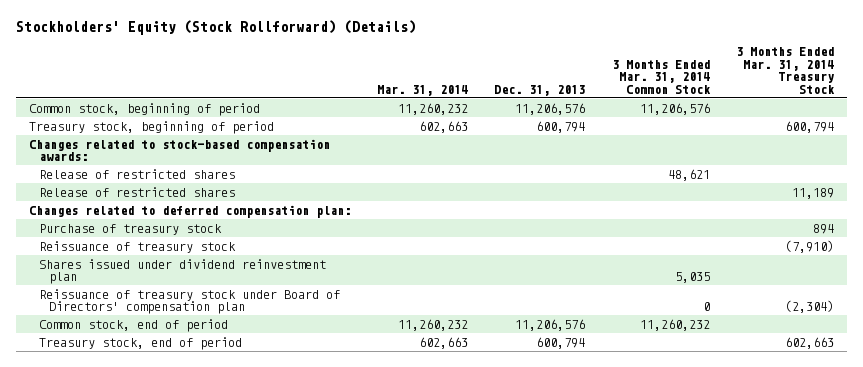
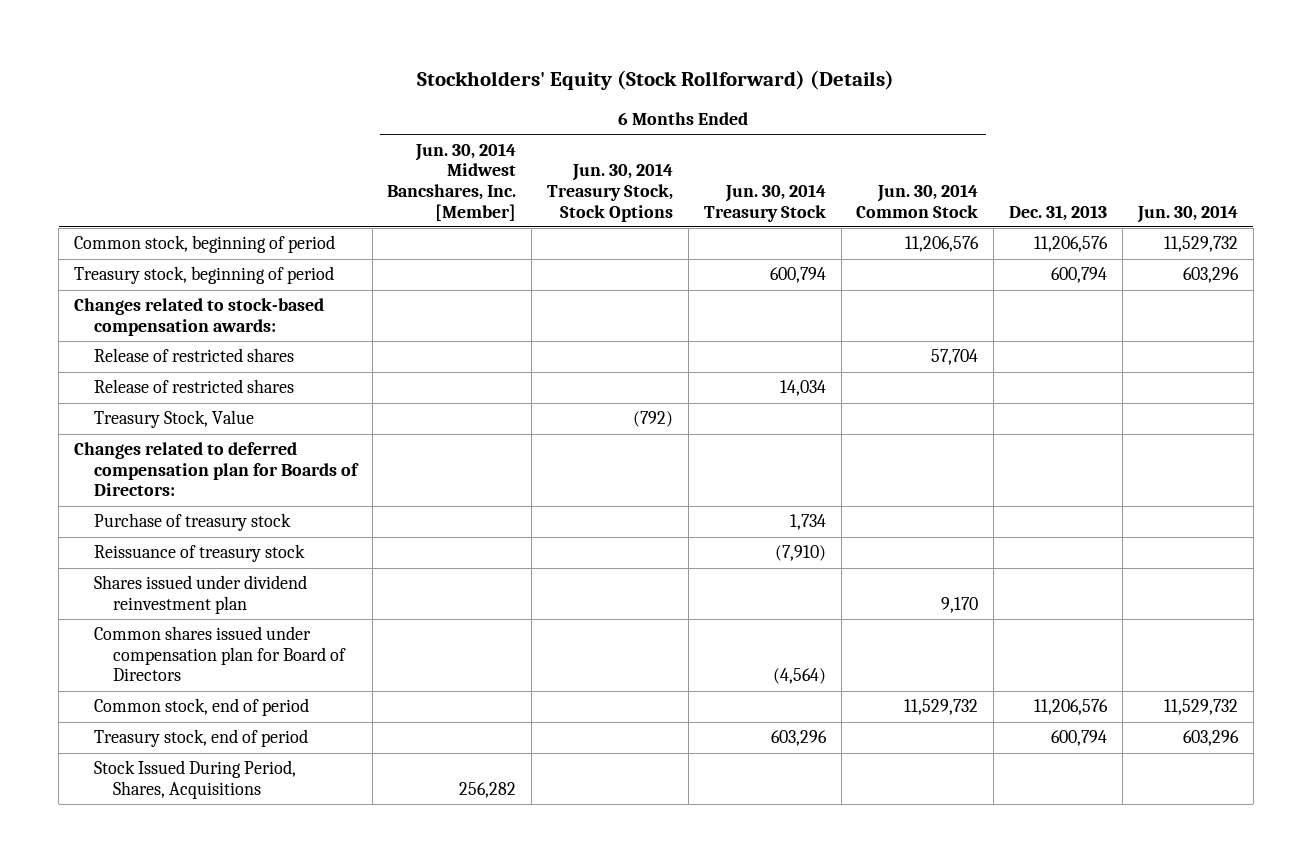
- | Mar. 31, 2014 | Dec. 31, 2013 | 3 Months Ended Mar. 31, 2014 Common Stock | 3 Months Ended Mar. 31, 2014 Treasury Stock
+ | 6 Months Ended Jun. 30, 2014 Midwest Bancshares, Inc. [Member] | 6 Months Ended Jun. 30, 2014 Treasury Stock, Stock Options | 6 Months Ended Jun. 30, 2014 Treasury Stock | 6 Months Ended Jun. 30, 2014 Common Stock | Dec. 31, 2013 | Jun. 30, 2014
- Changes related to deferred compensation plan:
+ Treasury Stock, Value | | (792) | | | |
+ Changes related to deferred compensation plan for Boards of Directors:
- Reissuance of treasury stock under Board of Directors' compensation plan | | | 0 | (2,304)
+ Common shares issued under compensation plan for Board of Directors | | | (4,564) | | |
+ Stock Issued During Period, Shares, Acquisitions | 256,282 | | | | |

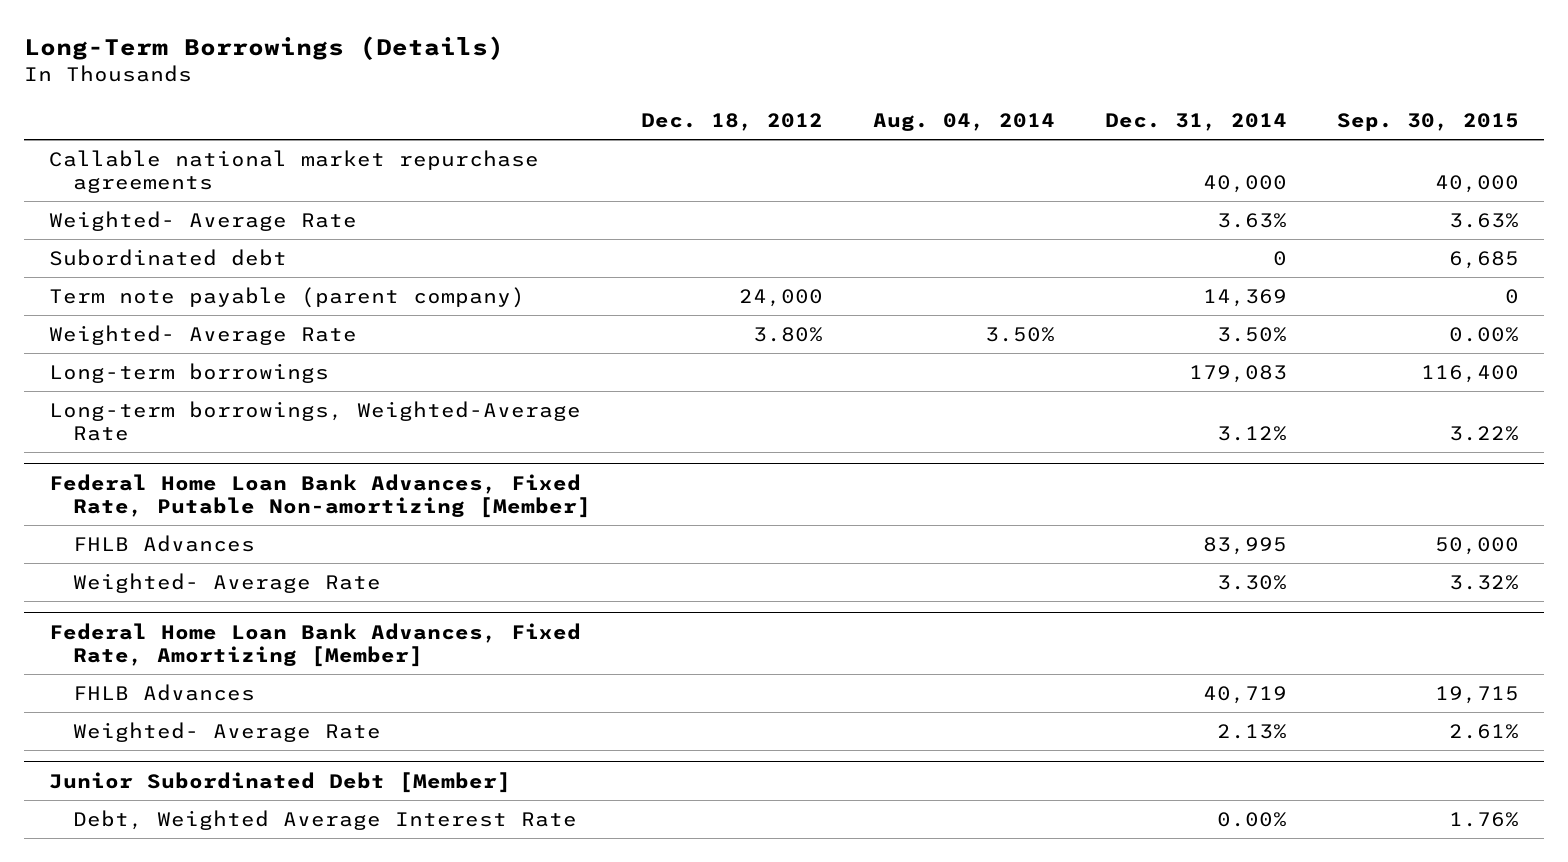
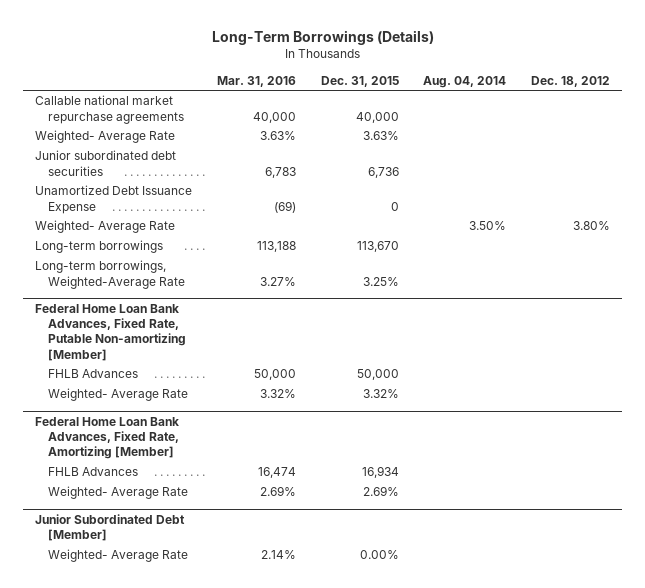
- | Dec. 18, 2012 | Aug. 04, 2014 | Dec. 31, 2014 | Sep. 30, 2015
+ | Mar. 31, 2016 | Dec. 31, 2015 | Aug. 04, 2014 | Dec. 18, 2012
- Subordinated debt | | | 0 | 6,685
- Term note payable (parent company) | 24,000 | | 14,369 | 0
+ Junior subordinated debt securities | 6,783 | 6,736 | |
+ Unamortized Debt Issuance Expense | (69) | 0 | |
@ Junior Subordinated Debt [Member]
- Debt, Weighted Average Interest Rate | | | 0.00% | 1.76%
+ Weighted- Average Rate | 2.14% | 0.00% | |

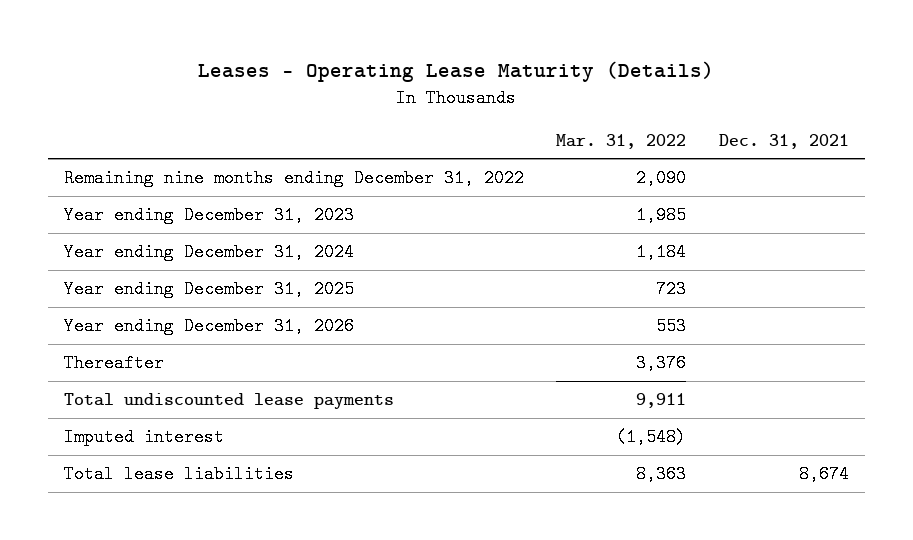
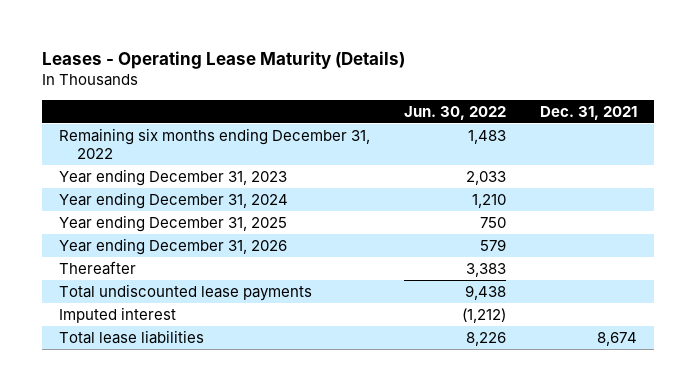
- | Mar. 31, 2022 | Dec. 31, 2021
+ | Jun. 30, 2022 | Dec. 31, 2021
- Remaining nine months ending December 31, 2022 | 2,090 |
+ Remaining six months ending December 31, 2022 | 1,483 |

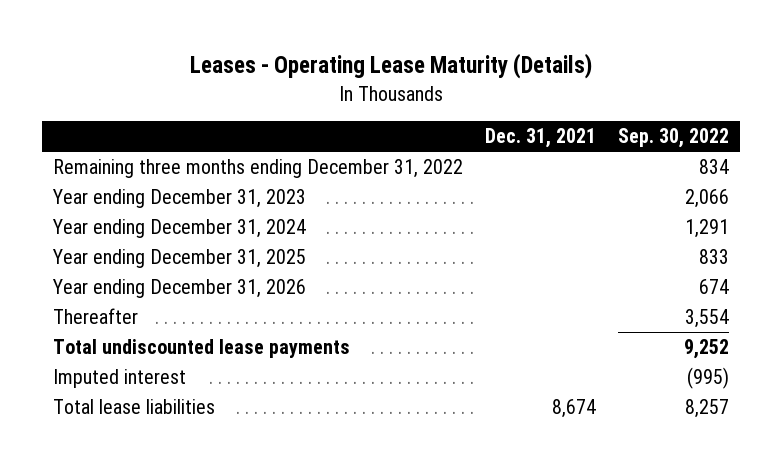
- | Jun. 30, 2022 | Dec. 31, 2021
+ | Dec. 31, 2021 | Sep. 30, 2022
- Remaining six months ending December 31, 2022 | 1,483 |
+ Remaining three months ending December 31, 2022 | | 834

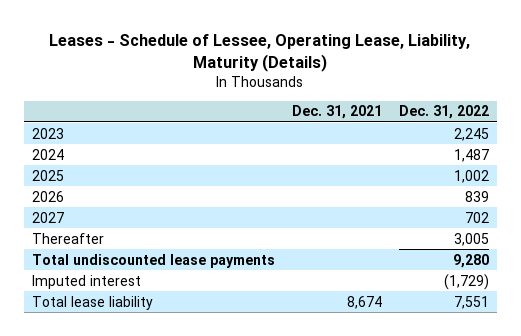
- Leases - Operating Lease Maturity (Details)
+ Leases - Schedule of Lessee, Operating Lease, Liability, Maturity (Details)
- | Dec. 31, 2021 | Sep. 30, 2022
+ | Dec. 31, 2021 | Dec. 31, 2022
- Remaining three months ending December 31, 2022 | | 834
- Year ending December 31, 2023 | | 2,066
- Year ending December 31, 2024 | | 1,291
- Year ending December 31, 2025 | | 833
- Year ending December 31, 2026 | | 674
+ 2023 | | 2,245
+ 2024 | | 1,487
+ 2025 | | 1,002
+ 2026 | | 839
+ 2027 | | 702
- Total lease liabilities | 8,674 | 8,257
+ Total lease liability | 8,674 | 7,551

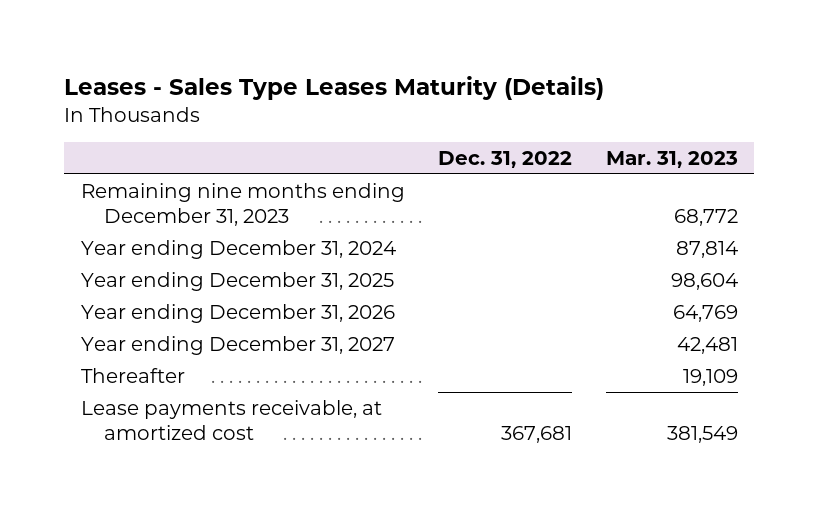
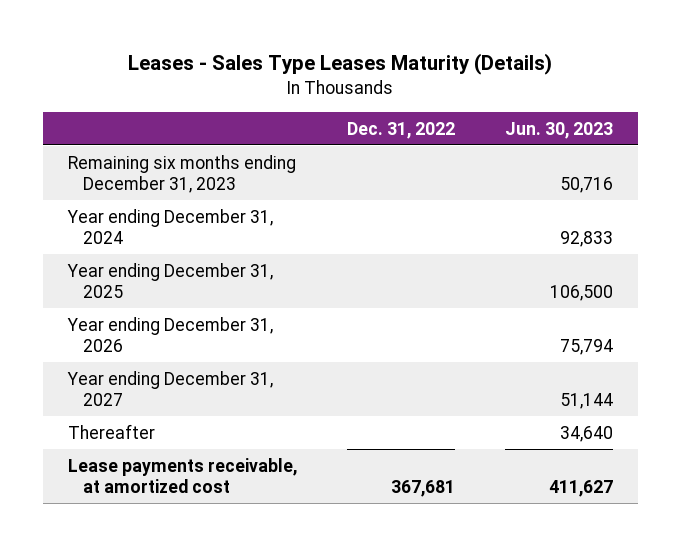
- | Dec. 31, 2022 | Mar. 31, 2023
+ | Dec. 31, 2022 | Jun. 30, 2023
- Remaining nine months ending December 31, 2023 | | 68,772
+ Remaining six months ending December 31, 2023 | | 50,716

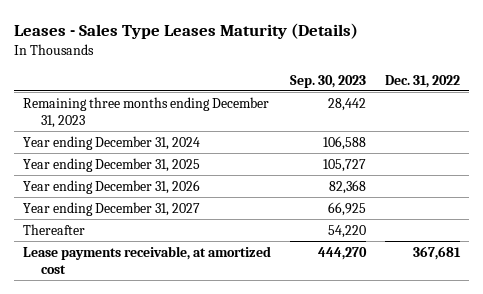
- | Dec. 31, 2022 | Jun. 30, 2023
+ | Sep. 30, 2023 | Dec. 31, 2022
- Remaining six months ending December 31, 2023 | | 50,716
+ Remaining three months ending December 31, 2023 | 28,442 |

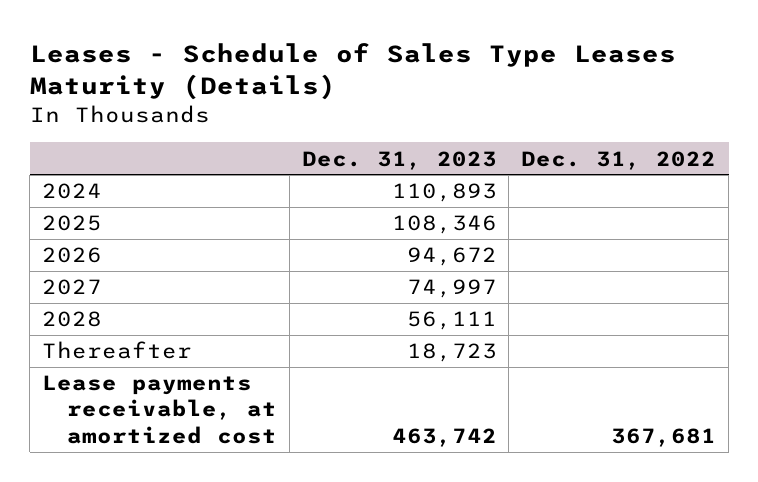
- Leases - Sales Type Leases Maturity (Details)
+ Leases - Schedule of Sales Type Leases Maturity (Details)
- | Sep. 30, 2023 | Dec. 31, 2022
+ | Dec. 31, 2023 | Dec. 31, 2022
- Remaining three months ending December 31, 2023 | 28,442 |
- Year ending December 31, 2024 | 106,588 |
- Year ending December 31, 2025 | 105,727 |
- Year ending December 31, 2026 | 82,368 |
- Year ending December 31, 2027 | 66,925 |
+ 2024 | 110,893 |
+ 2025 | 108,346 |
+ 2026 | 94,672 |
+ 2027 | 74,997 |
+ 2028 | 56,111 |

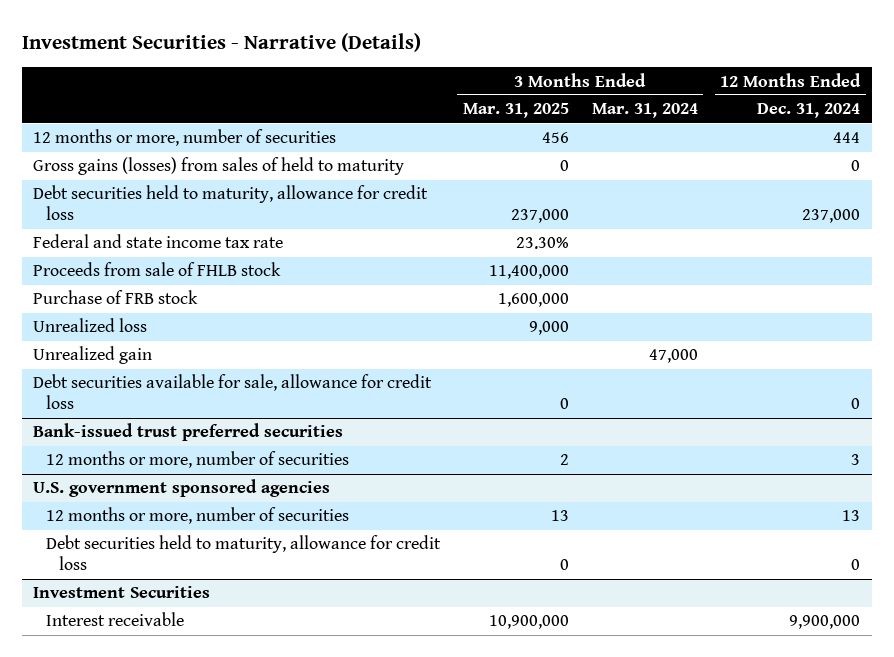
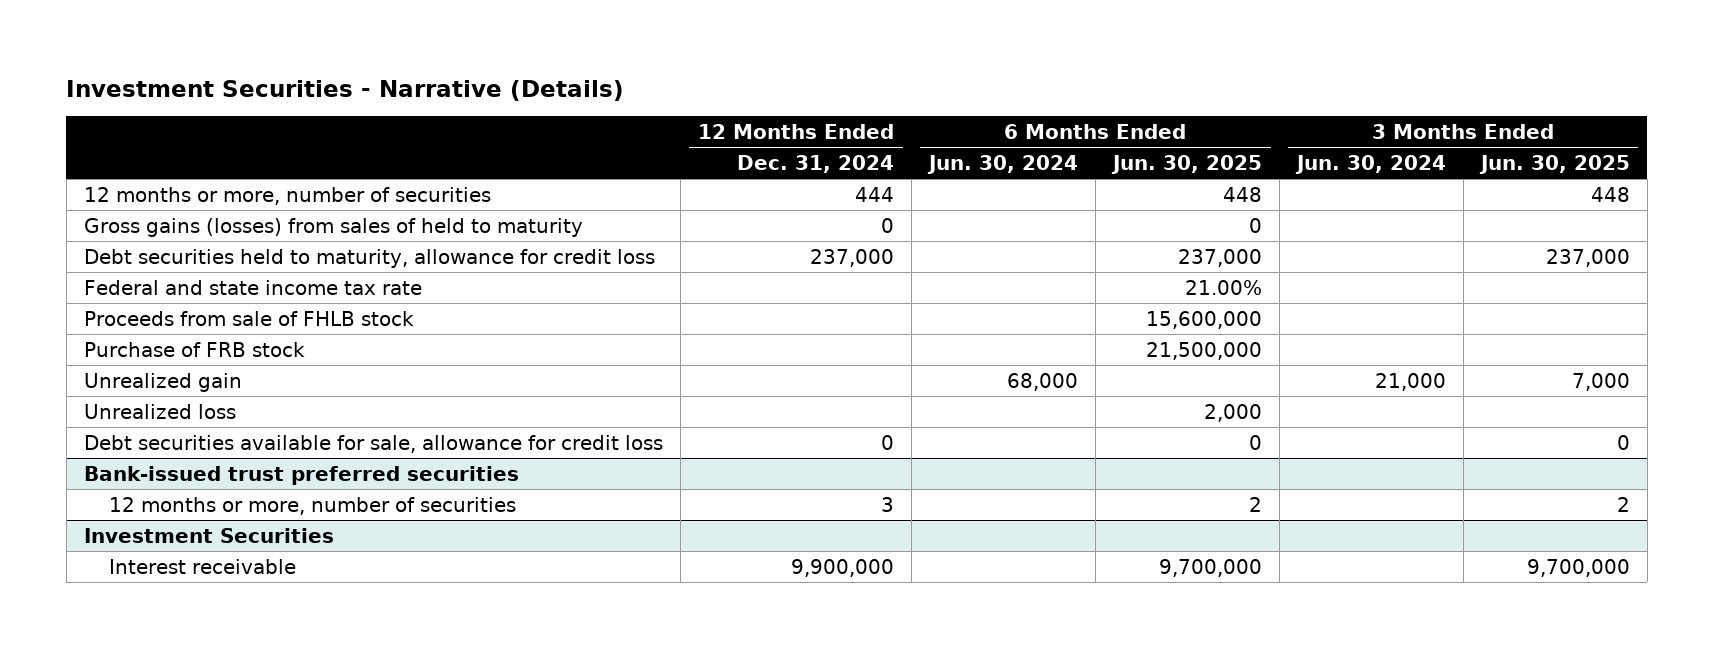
- | 3 Months Ended Mar. 31, 2025 | 3 Months Ended Mar. 31, 2024 | 12 Months Ended Dec. 31, 2024
+ | 12 Months Ended Dec. 31, 2024 | 6 Months Ended Jun. 30, 2024 | 6 Months Ended Jun. 30, 2025 | 3 Months Ended Jun. 30, 2024 | 3 Months Ended Jun. 30, 2025
moved down: Unrealized loss | | | 2,000 | |
- U.S. government sponsored agencies
- 12 months or more, number of securities | 13 | | 13
- Debt securities held to maturity, allowance for credit loss | 0 | | 0

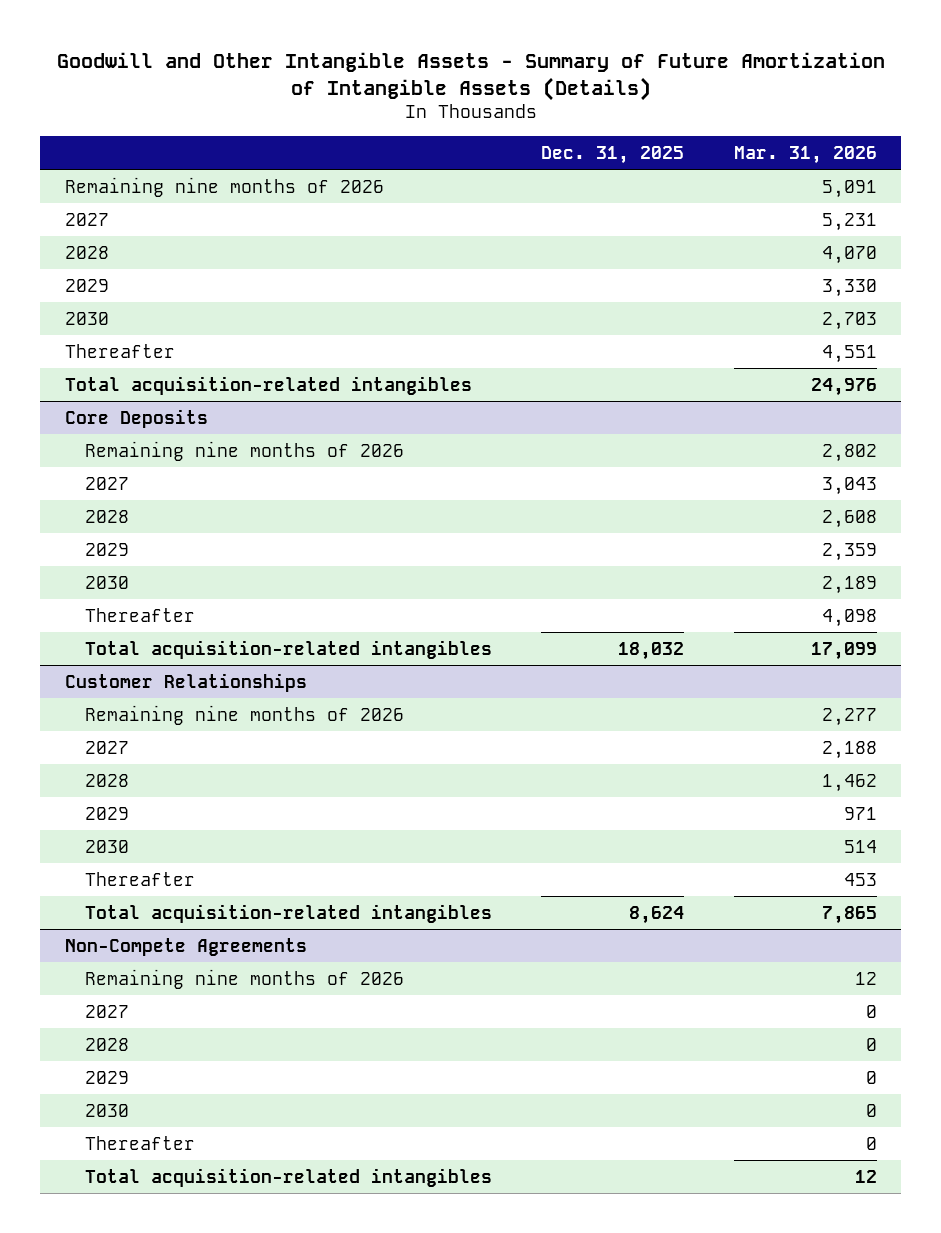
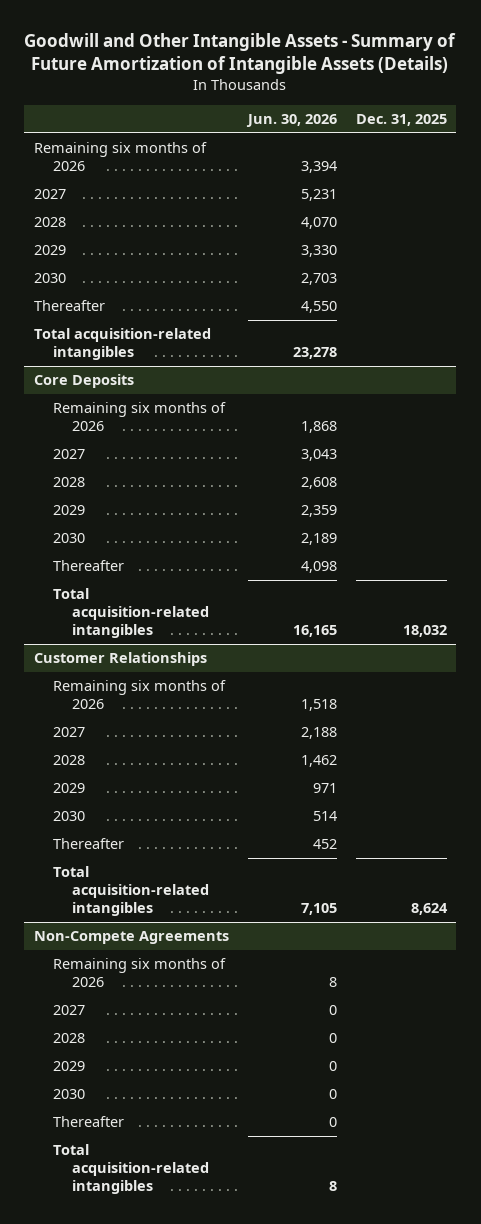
- | Dec. 31, 2025 | Mar. 31, 2026
+ | Jun. 30, 2026 | Dec. 31, 2025
- Remaining nine months of 2026 | | 5,091
+ Remaining six months of 2026 | 3,394 |
@ Core Deposits
- Remaining nine months of 2026 | | 2,802
+ Remaining six months of 2026 | 1,868 |
@ Customer Relationships
- Remaining nine months of 2026 | | 2,277
+ Remaining six months of 2026 | 1,518 |
@ Non-Compete Agreements
- Remaining nine months of 2026 | | 12
+ Remaining six months of 2026 | 8 |

